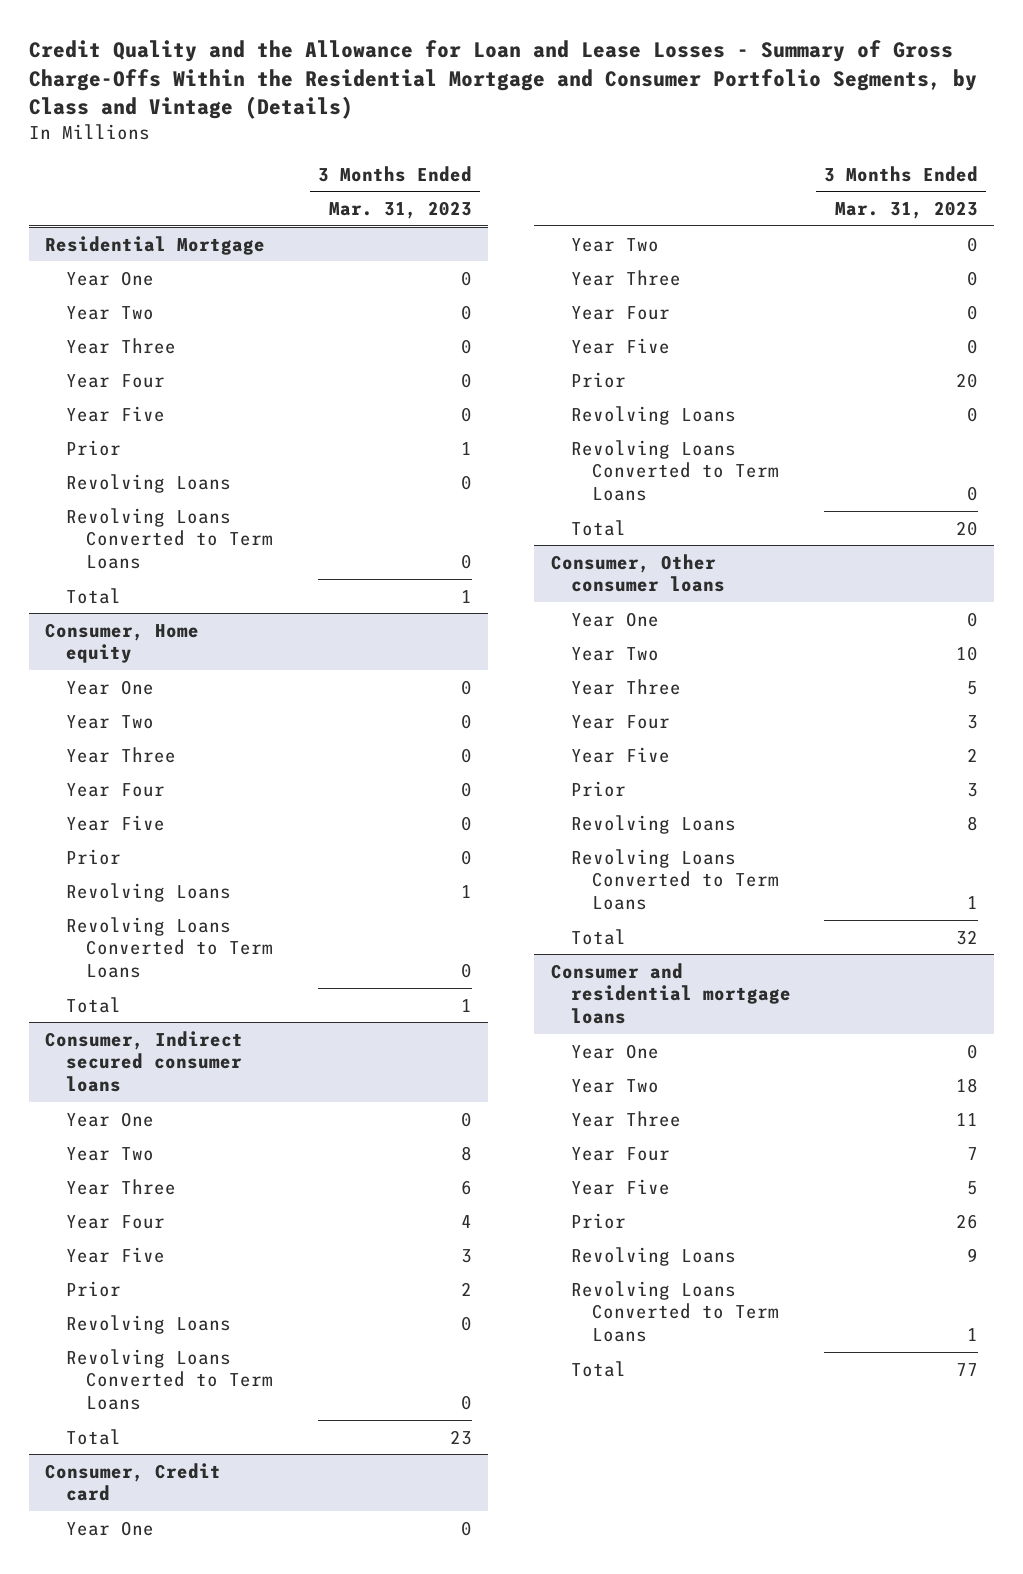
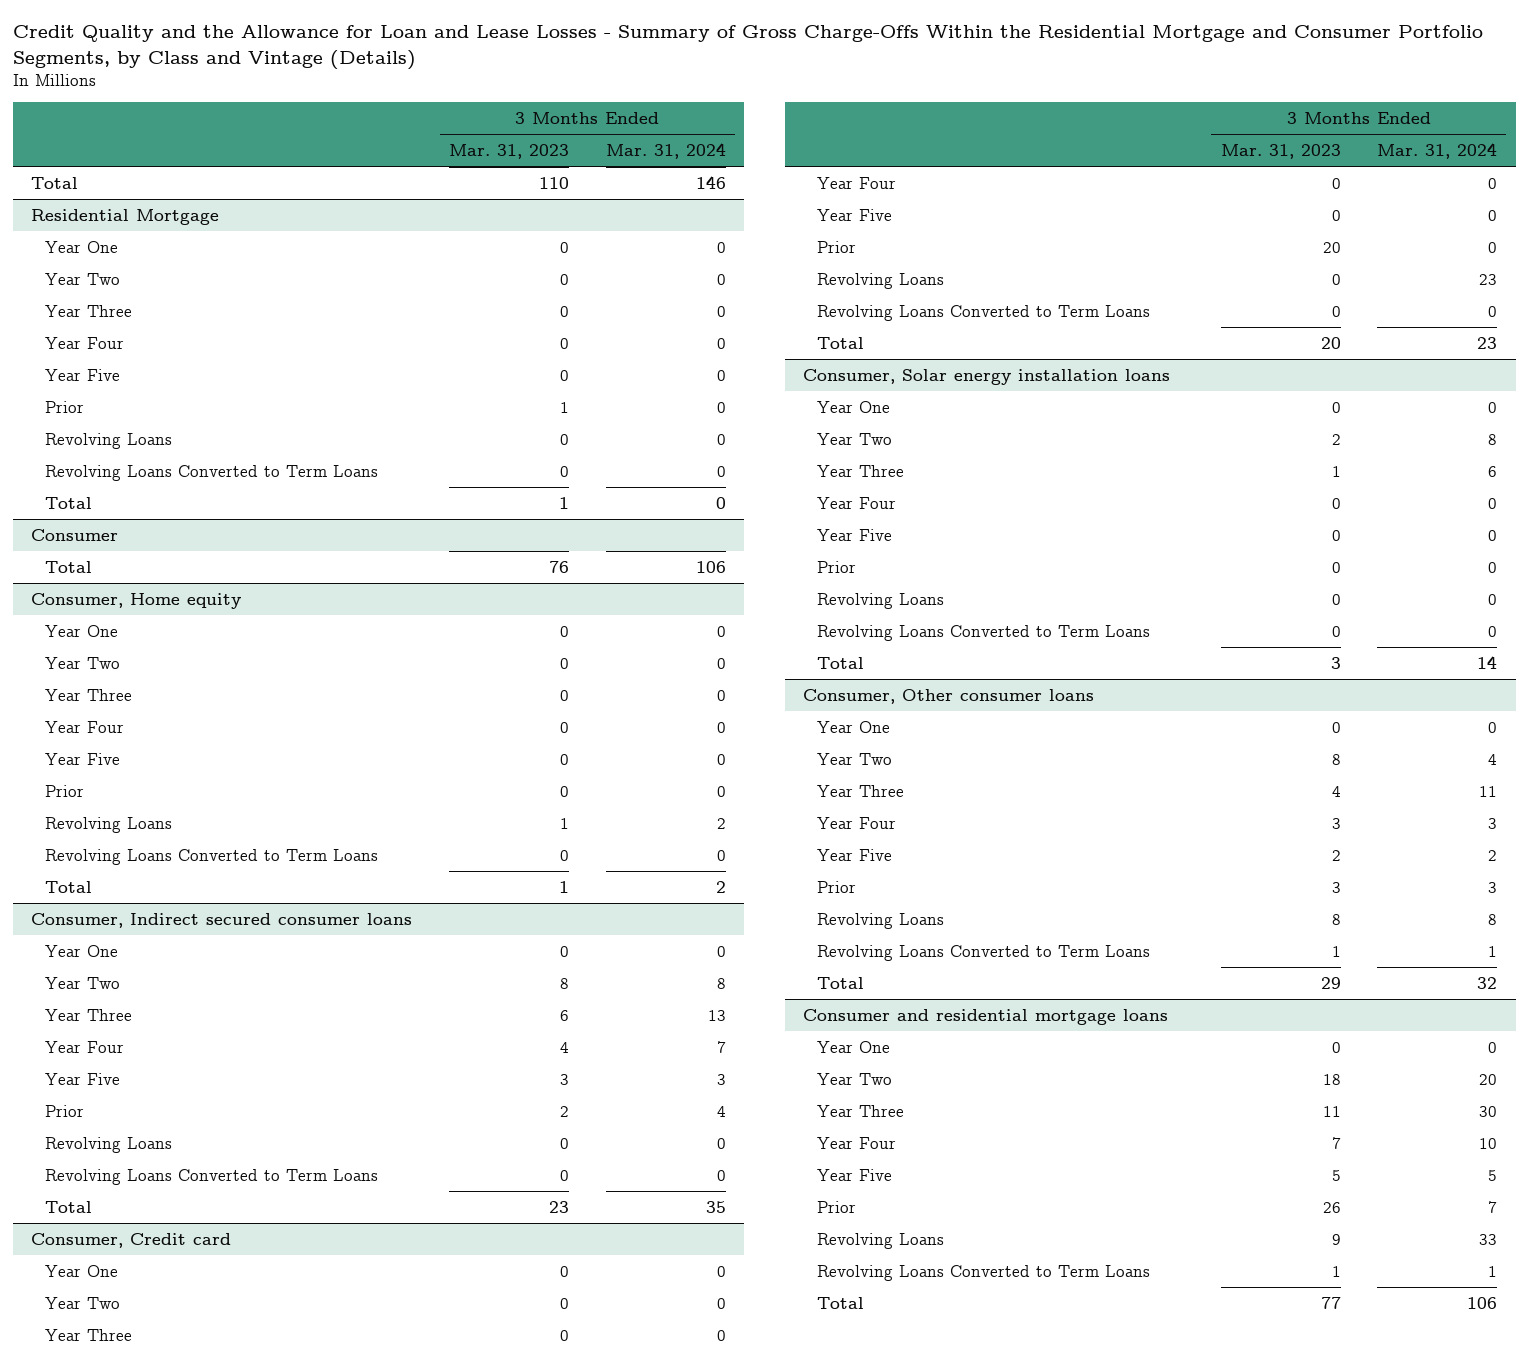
- | 3 Months Ended Mar. 31, 2023
+ | 3 Months Ended Mar. 31, 2023 | 3 Months Ended Mar. 31, 2024
+ Total | 110 | 146
+ Consumer
+ Total | 76 | 106
+ Consumer, Solar energy installation loans
+ Year One | 0 | 0
+ Year Two | 2 | 8
+ Year Three | 1 | 6
+ Year Four | 0 | 0
+ Year Five | 0 | 0
+ Prior | 0 | 0
+ Revolving Loans | 0 | 0
+ Revolving Loans Converted to Term Loans | 0 | 0
+ Total | 3 | 14
@ Consumer, Other consumer loans
- Year Two | 10
- Year Three | 5
+ Year Two | 8 | 4
+ Year Three | 4 | 11
- Total | 32
+ Total | 29 | 32

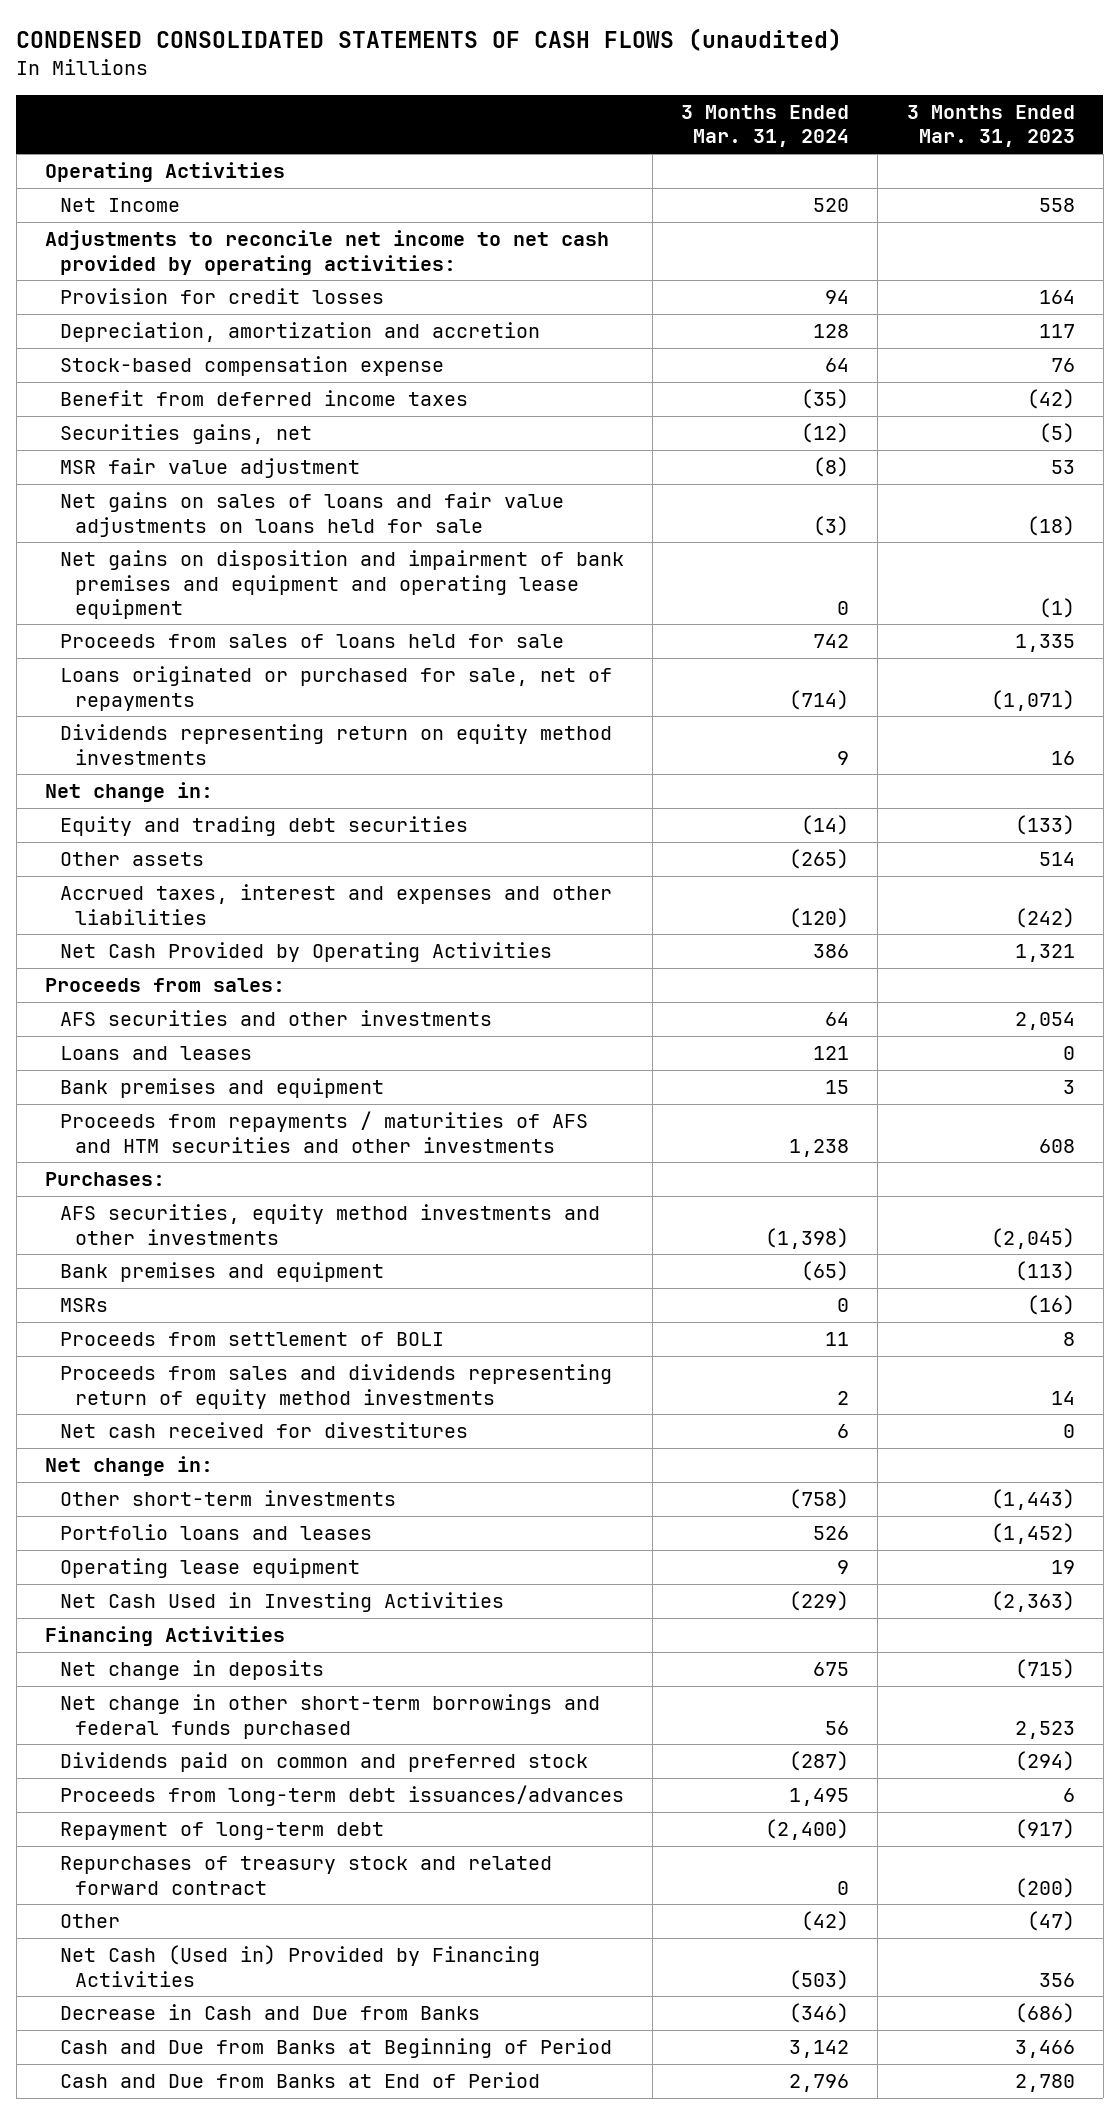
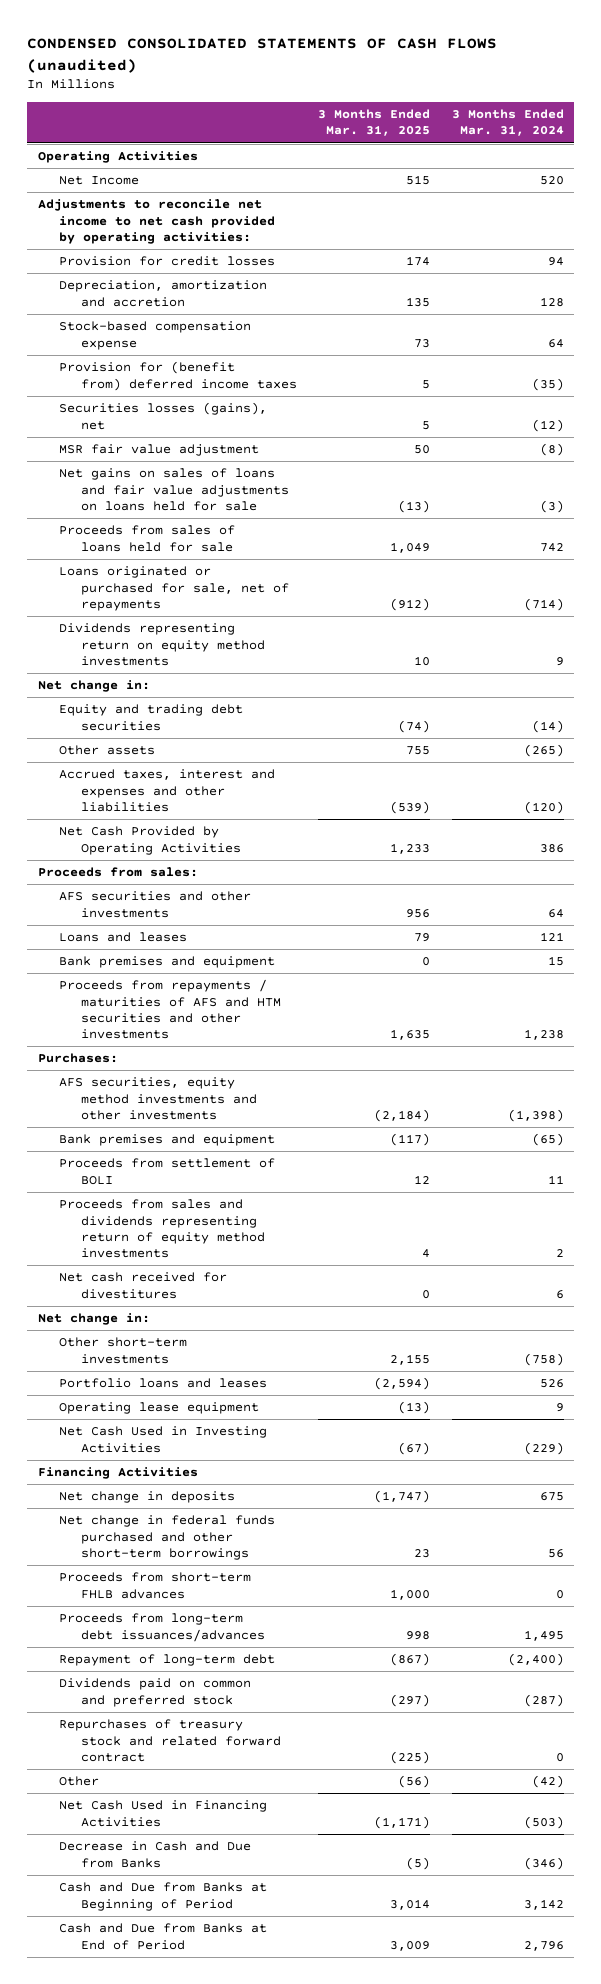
- | 3 Months Ended Mar. 31, 2024 | 3 Months Ended Mar. 31, 2023
+ | 3 Months Ended Mar. 31, 2025 | 3 Months Ended Mar. 31, 2024
- Benefit from deferred income taxes | (35) | (42)
- Securities gains, net | (12) | (5)
+ Provision for (benefit from) deferred income taxes | 5 | (35)
+ Securities losses (gains), net | 5 | (12)
- Net gains on disposition and impairment of bank premises and equipment and operating lease equipment | 0 | (1)
- MSRs | 0 | (16)
- Net change in other short-term borrowings and federal funds purchased | 56 | 2,523
+ Net change in federal funds purchased and other short-term borrowings | 23 | 56
+ Proceeds from short-term FHLB advances | 1,000 | 0
moved down: Dividends paid on common and preferred stock | (297) | (287)
- Net Cash (Used in) Provided by Financing Activities | (503) | 356
+ Net Cash Used in Financing Activities | (1,171) | (503)

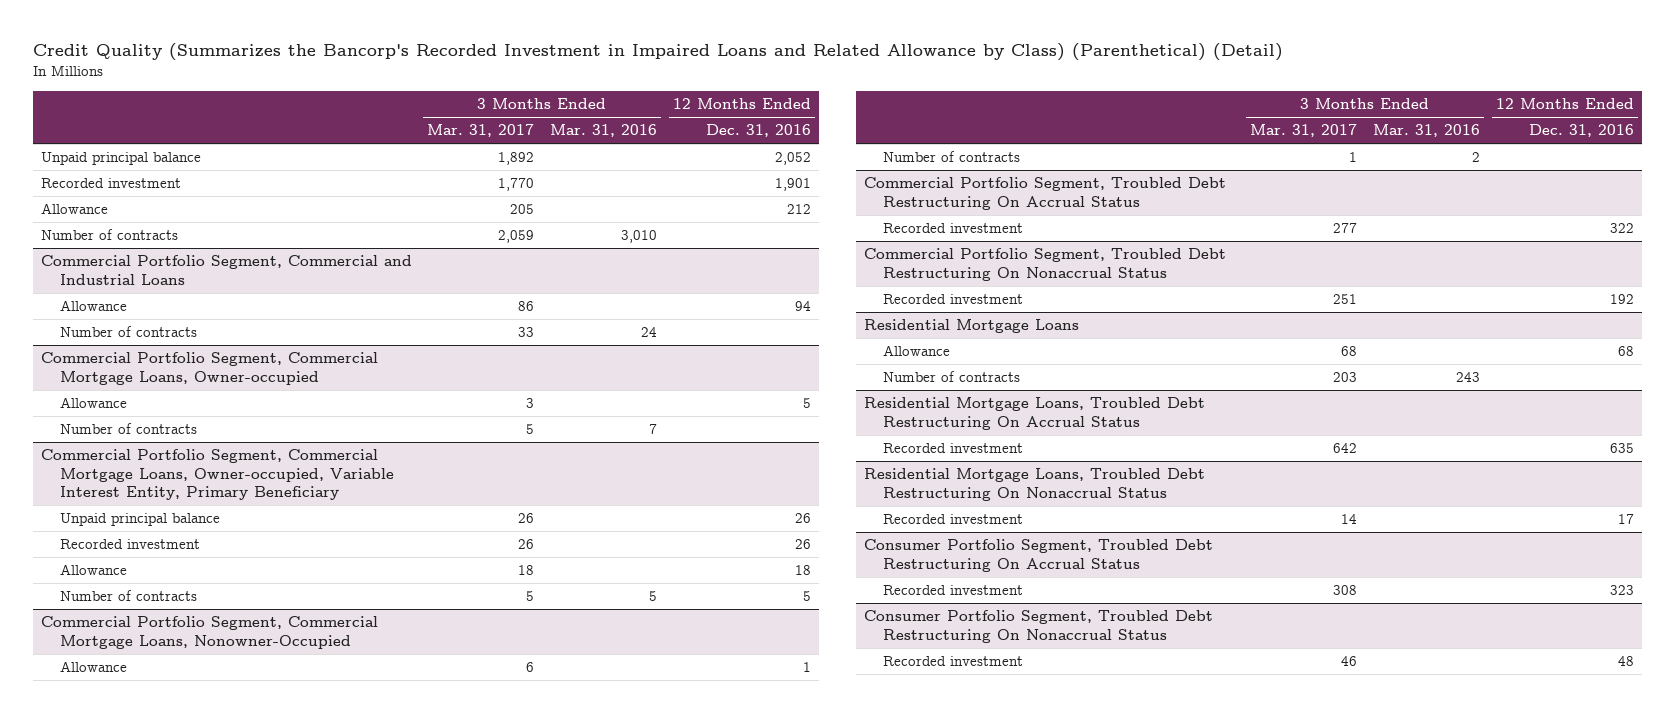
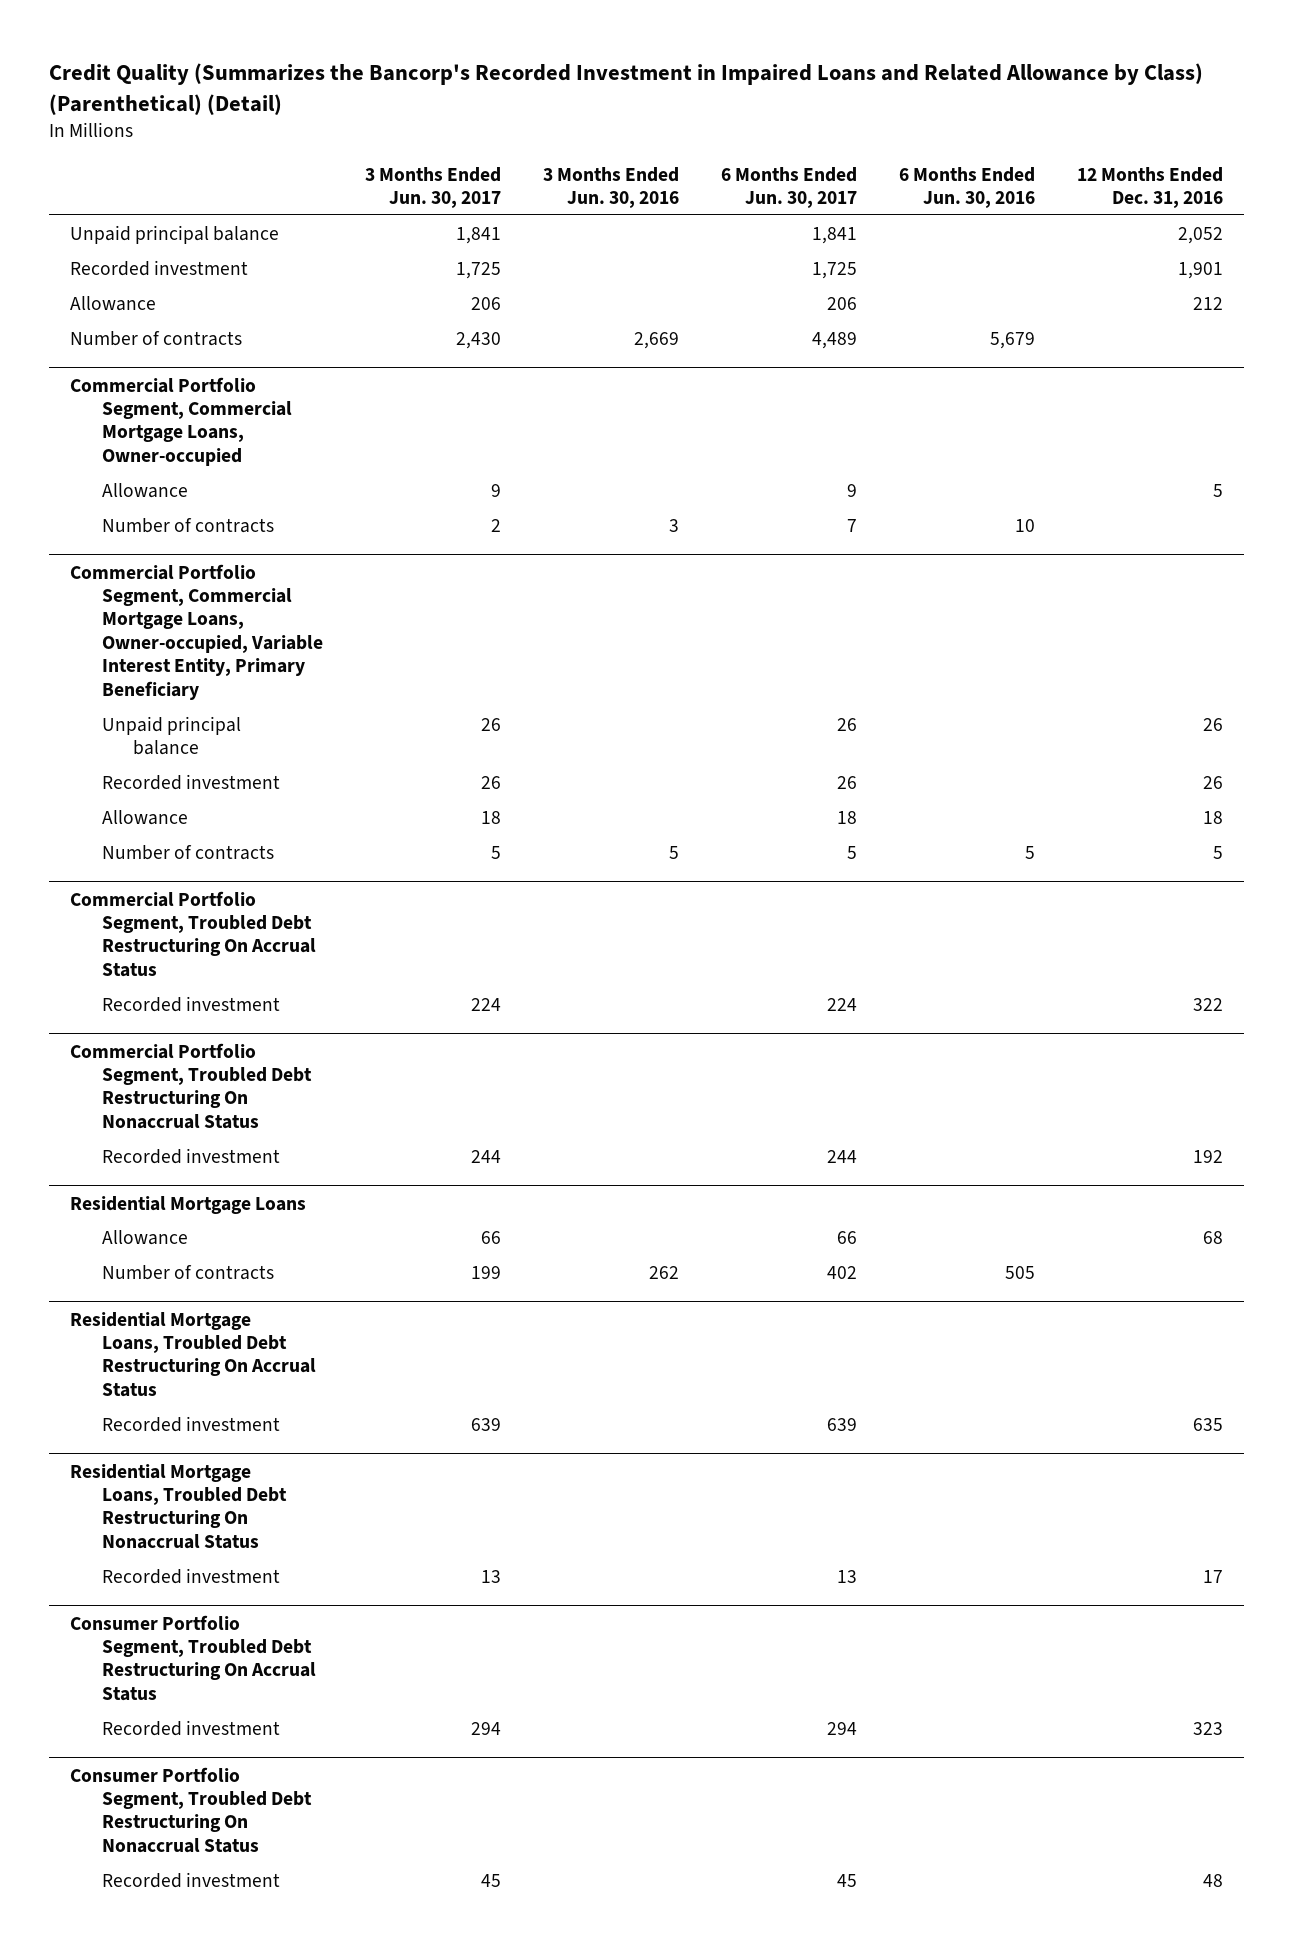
- | 3 Months Ended Mar. 31, 2017 | 3 Months Ended Mar. 31, 2016 | 12 Months Ended Dec. 31, 2016
+ | 3 Months Ended Jun. 30, 2017 | 3 Months Ended Jun. 30, 2016 | 6 Months Ended Jun. 30, 2017 | 6 Months Ended Jun. 30, 2016 | 12 Months Ended Dec. 31, 2016
- Commercial Portfolio Segment, Commercial and Industrial Loans
- Allowance | 86 | | 94
- Number of contracts | 33 | 24 |
- Commercial Portfolio Segment, Commercial Mortgage Loans, Nonowner-Occupied
- Allowance | 6 | | 1
- Number of contracts | 1 | 2 |

